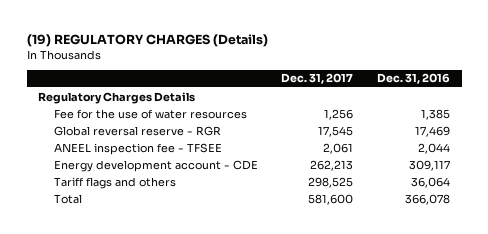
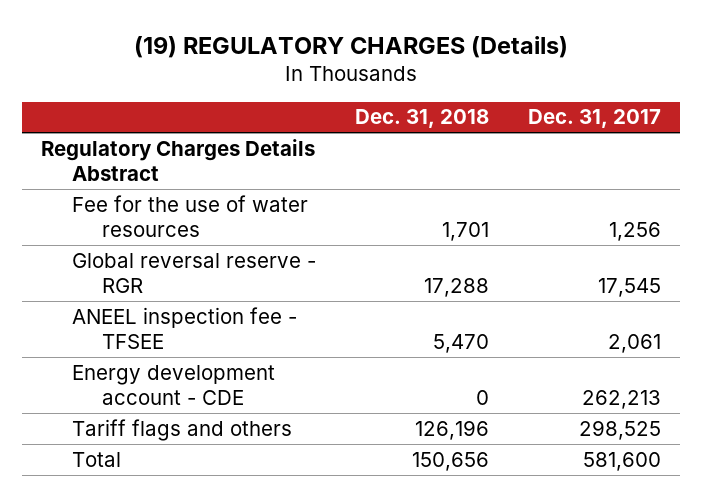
- | Dec. 31, 2017 | Dec. 31, 2016
+ | Dec. 31, 2018 | Dec. 31, 2017
- Regulatory Charges Details
+ Regulatory Charges Details Abstract

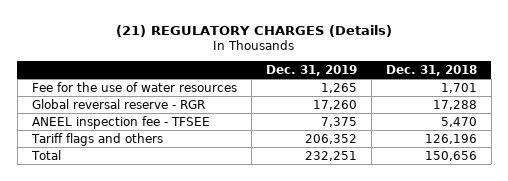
- (19) REGULATORY CHARGES (Details)
+ (21) REGULATORY CHARGES (Details)
- | Dec. 31, 2018 | Dec. 31, 2017
+ | Dec. 31, 2019 | Dec. 31, 2018
- Regulatory Charges Details Abstract
- Energy development account - CDE | 0 | 262,213

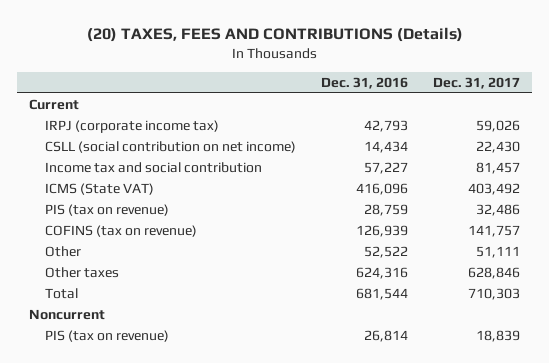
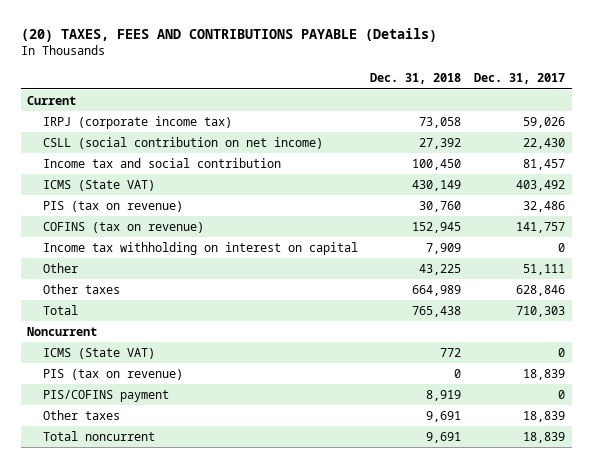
- (20) TAXES, FEES AND CONTRIBUTIONS (Details)
+ (20) TAXES, FEES AND CONTRIBUTIONS PAYABLE (Details)
- | Dec. 31, 2016 | Dec. 31, 2017
+ | Dec. 31, 2018 | Dec. 31, 2017
+ Income tax withholding on interest on capital | 7,909 | 0
+ ICMS (State VAT) | 772 | 0
+ PIS/COFINS payment | 8,919 | 0
+ Other taxes | 9,691 | 18,839
+ Total noncurrent | 9,691 | 18,839

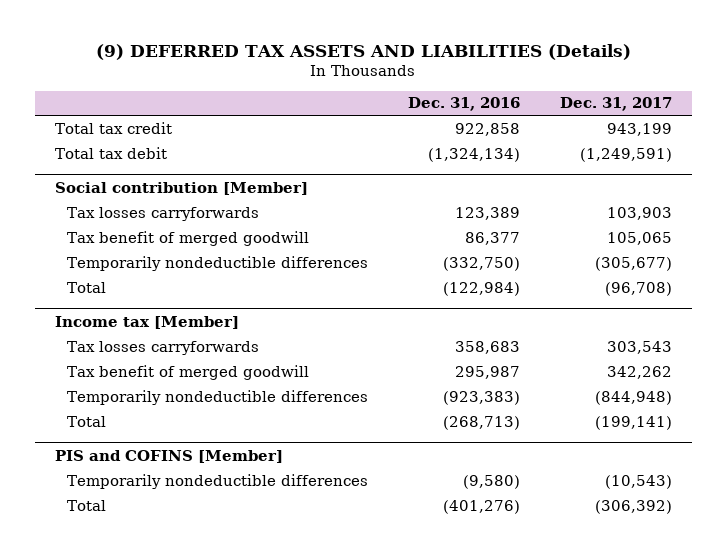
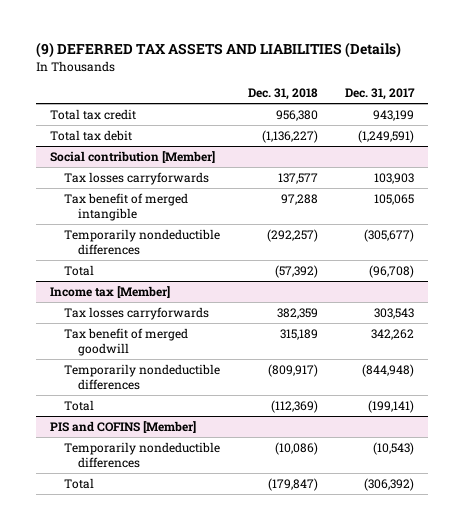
- | Dec. 31, 2016 | Dec. 31, 2017
+ | Dec. 31, 2018 | Dec. 31, 2017
@ Social contribution [Member]
- Tax benefit of merged goodwill | 86,377 | 105,065
+ Tax benefit of merged intangible | 97,288 | 105,065

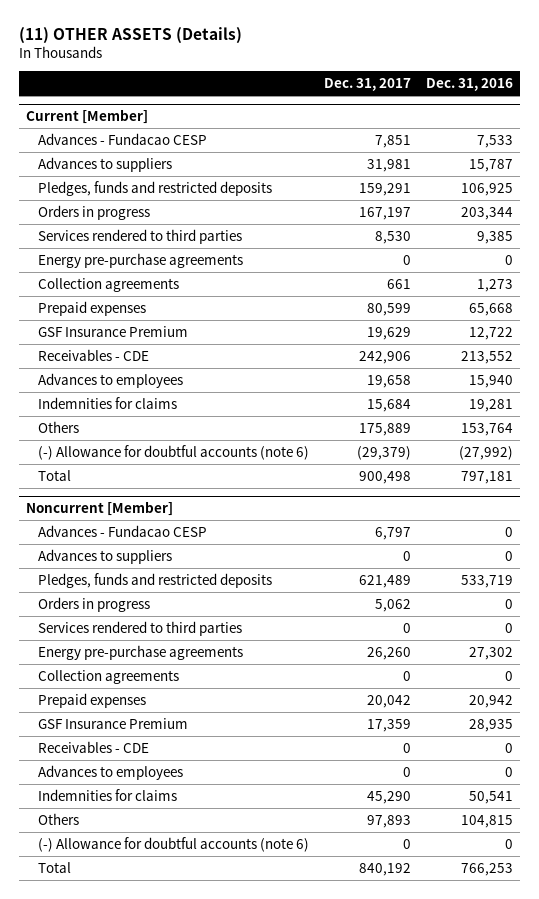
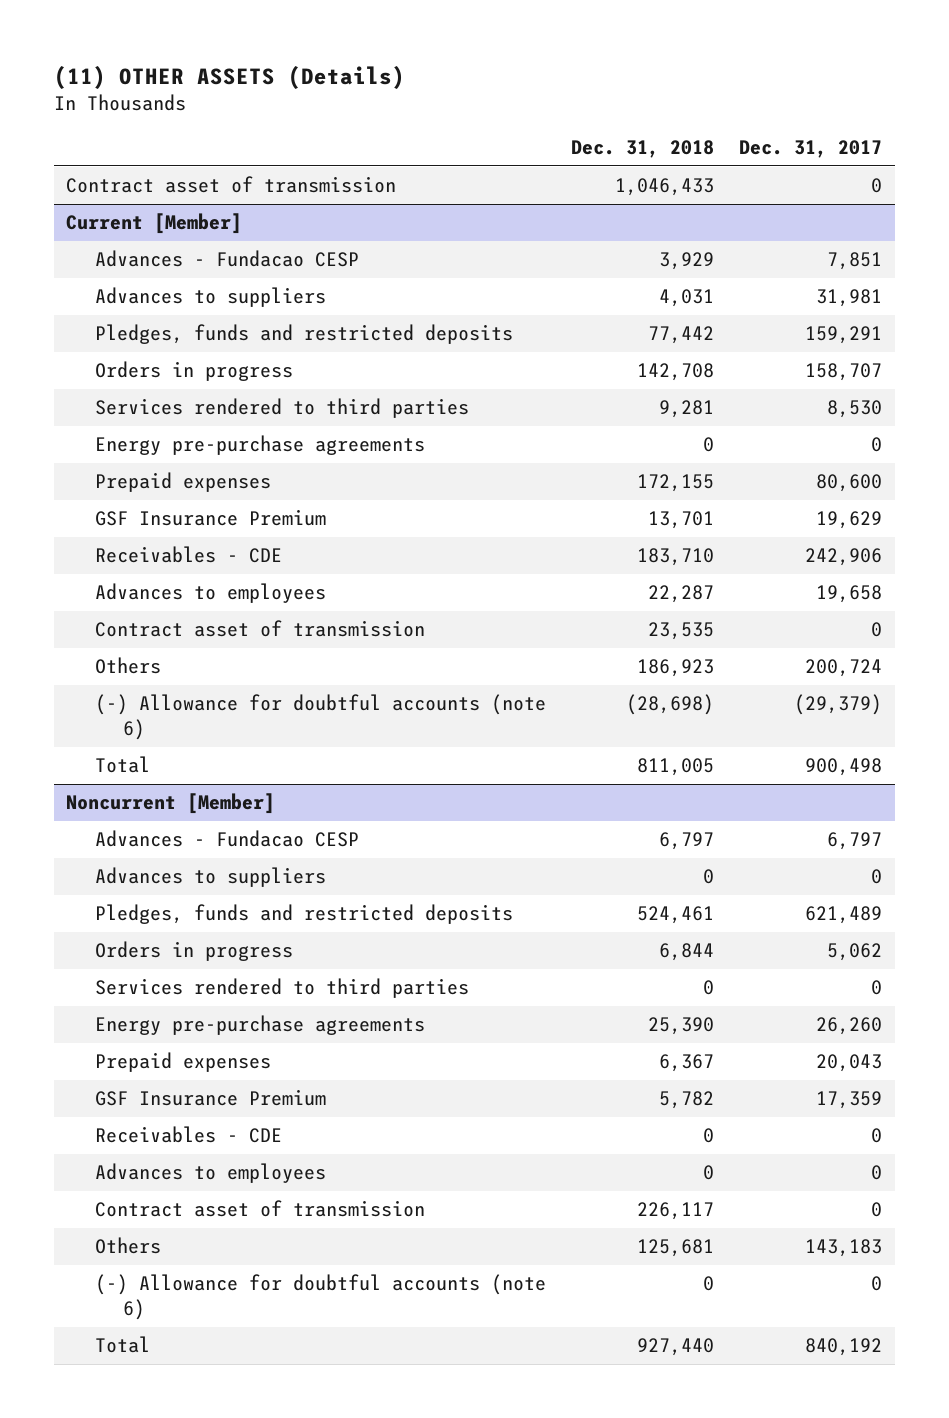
- | Dec. 31, 2017 | Dec. 31, 2016
+ | Dec. 31, 2018 | Dec. 31, 2017
+ Contract asset of transmission | 1,046,433 | 0
@ Current [Member]
- Orders in progress | 167,197 | 203,344
+ Orders in progress | 142,708 | 158,707
- Collection agreements | 661 | 1,273
- Prepaid expenses | 80,599 | 65,668
+ Prepaid expenses | 172,155 | 80,600
- Indemnities for claims | 15,684 | 19,281
- Others | 175,889 | 153,764
+ Contract asset of transmission | 23,535 | 0
+ Others | 186,923 | 200,724
@ Noncurrent [Member]
- Collection agreements | 0 | 0
- Prepaid expenses | 20,042 | 20,942
+ Prepaid expenses | 6,367 | 20,043
- Indemnities for claims | 45,290 | 50,541
- Others | 97,893 | 104,815
+ Contract asset of transmission | 226,117 | 0
+ Others | 125,681 | 143,183

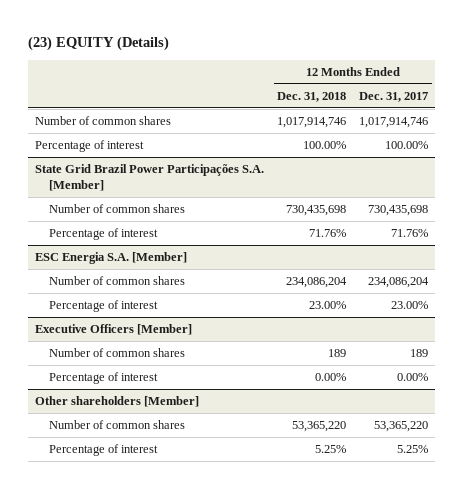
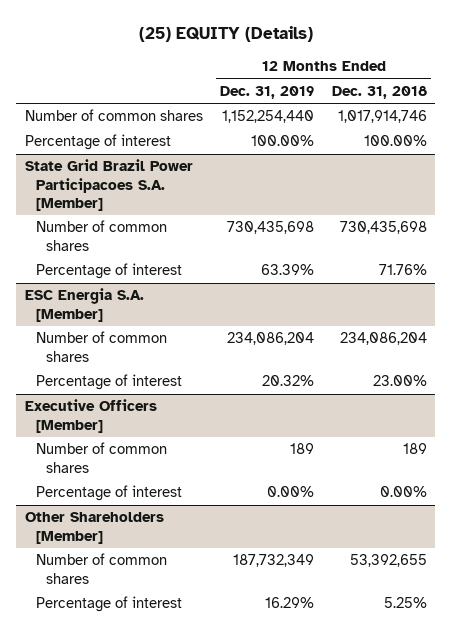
- (23) EQUITY (Details)
+ (25) EQUITY (Details)
- | 12 Months Ended Dec. 31, 2018 | 12 Months Ended Dec. 31, 2017
+ | 12 Months Ended Dec. 31, 2019 | 12 Months Ended Dec. 31, 2018
- State Grid Brazil Power Participações S.A. [Member]
+ State Grid Brazil Power Participacoes S.A. [Member]
- Other shareholders [Member]
- Number of common shares | 53,365,220 | 53,365,220
+ Other Shareholders [Member]
+ Number of common shares | 187,732,349 | 53,392,655

